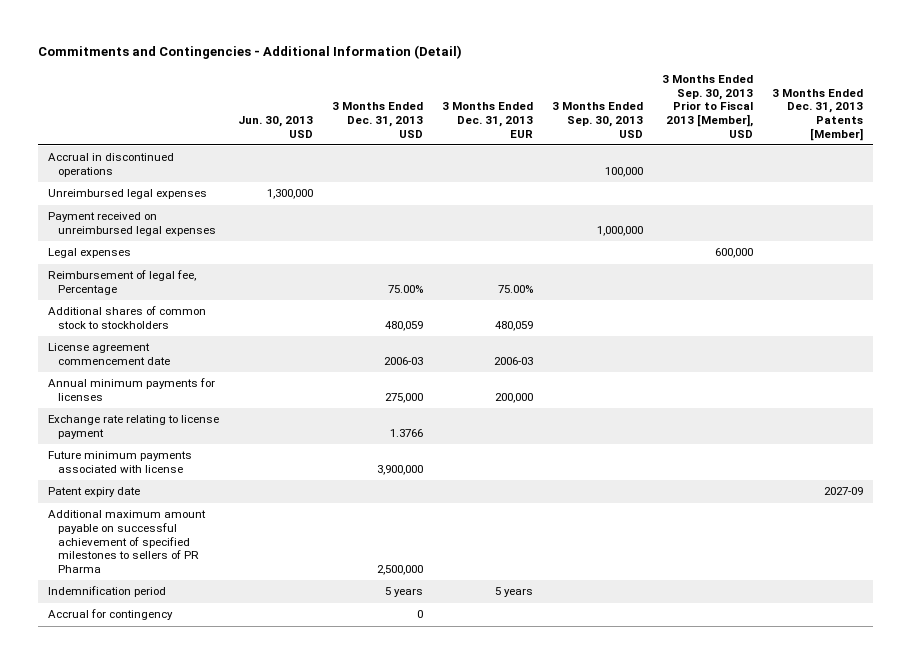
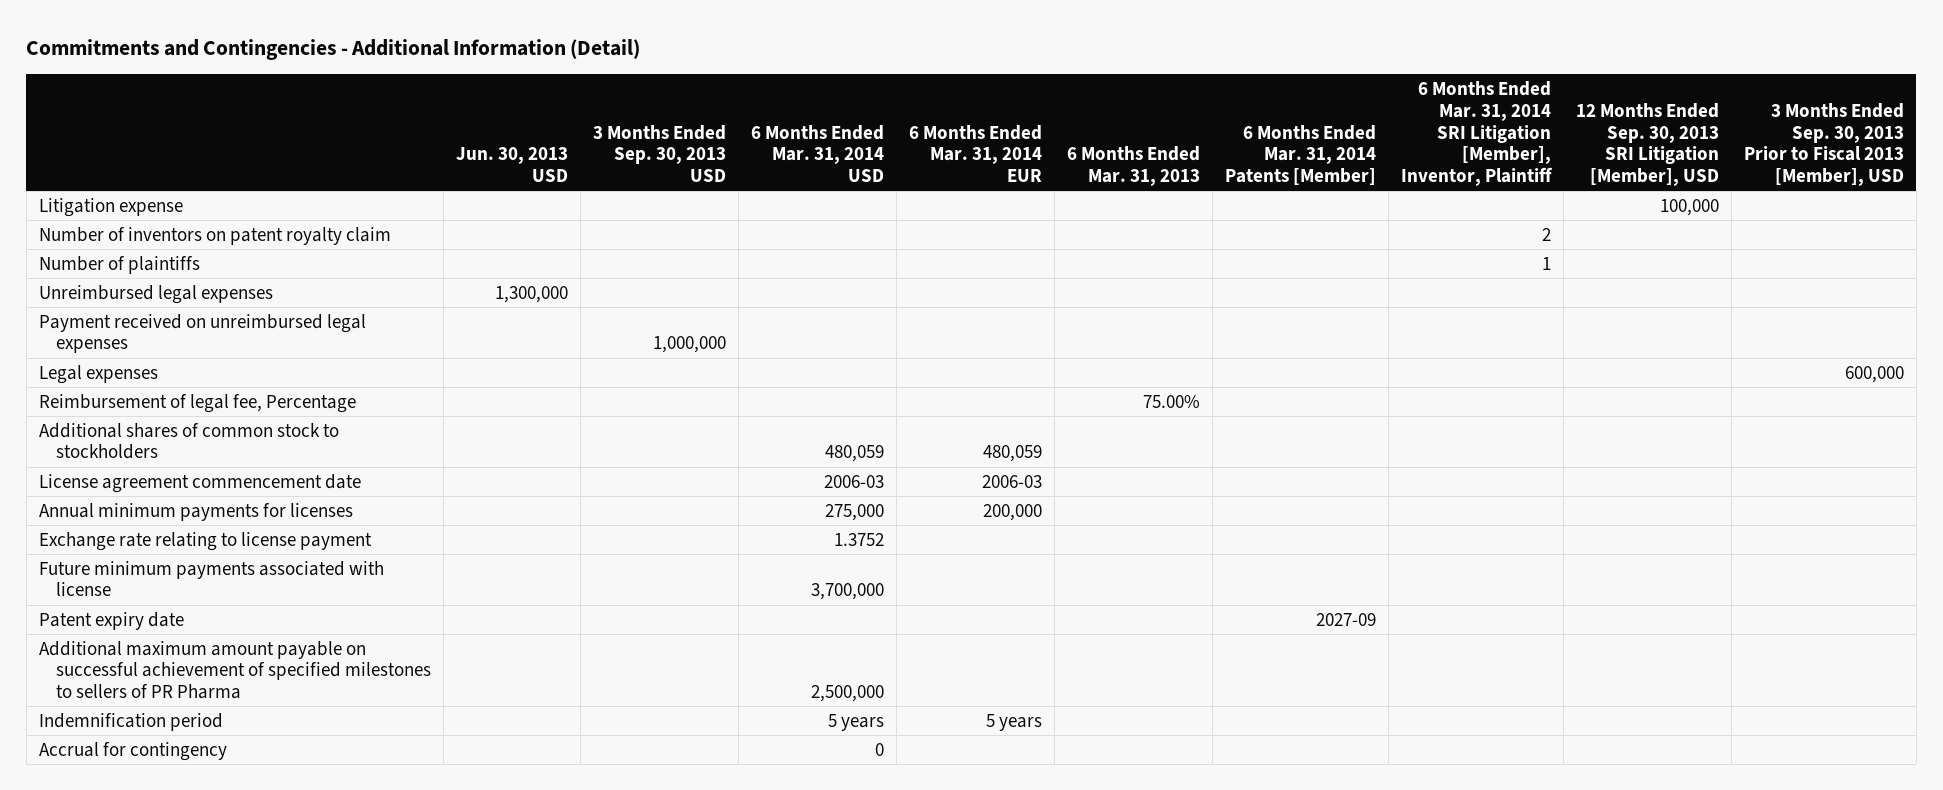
- | Jun. 30, 2013 USD | 3 Months Ended Dec. 31, 2013 USD | 3 Months Ended Dec. 31, 2013 EUR | 3 Months Ended Sep. 30, 2013 USD | 3 Months Ended Sep. 30, 2013 Prior to Fiscal 2013 [Member], USD | 3 Months Ended Dec. 31, 2013 Patents [Member]
+ | Jun. 30, 2013 USD | 3 Months Ended Sep. 30, 2013 USD | 6 Months Ended Mar. 31, 2014 USD | 6 Months Ended Mar. 31, 2014 EUR | 6 Months Ended Mar. 31, 2013 | 6 Months Ended Mar. 31, 2014 Patents [Member] | 6 Months Ended Mar. 31, 2014 SRI Litigation [Member], Inventor, Plaintiff | 12 Months Ended Sep. 30, 2013 SRI Litigation [Member], USD | 3 Months Ended Sep. 30, 2013 Prior to Fiscal 2013 [Member], USD
- Accrual in discontinued operations | | | | 100,000 | |
+ Litigation expense | | | | | | | | 100,000 |
+ Number of inventors on patent royalty claim | | | | | | | 2 | |
+ Number of plaintiffs | | | | | | | 1 | |

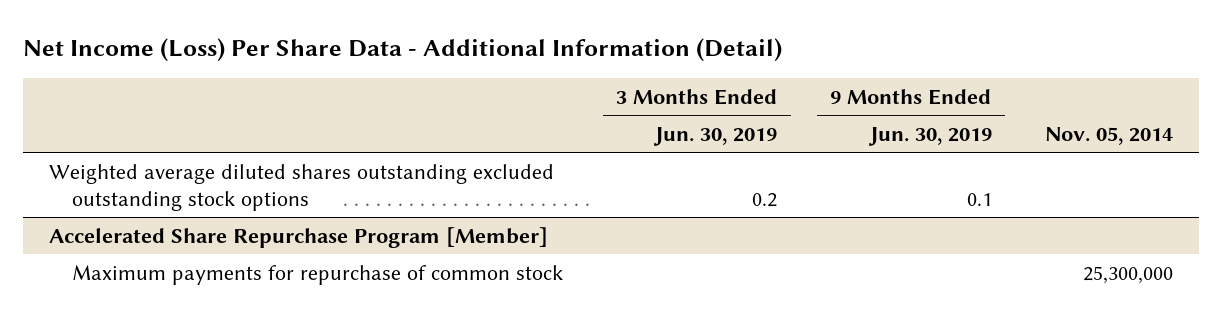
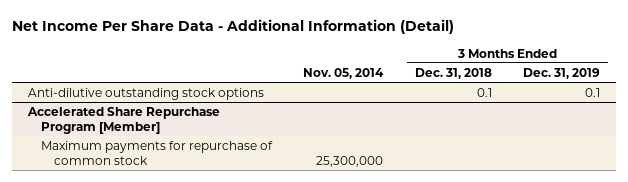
- Net Income (Loss) Per Share Data - Additional Information (Detail)
+ Net Income Per Share Data - Additional Information (Detail)
- | 3 Months Ended Jun. 30, 2019 | 9 Months Ended Jun. 30, 2019 | Nov. 05, 2014
+ | Nov. 05, 2014 | 3 Months Ended Dec. 31, 2018 | 3 Months Ended Dec. 31, 2019
- Weighted average diluted shares outstanding excluded outstanding stock options | 0.2 | 0.1 |
+ Anti-dilutive outstanding stock options | | 0.1 | 0.1

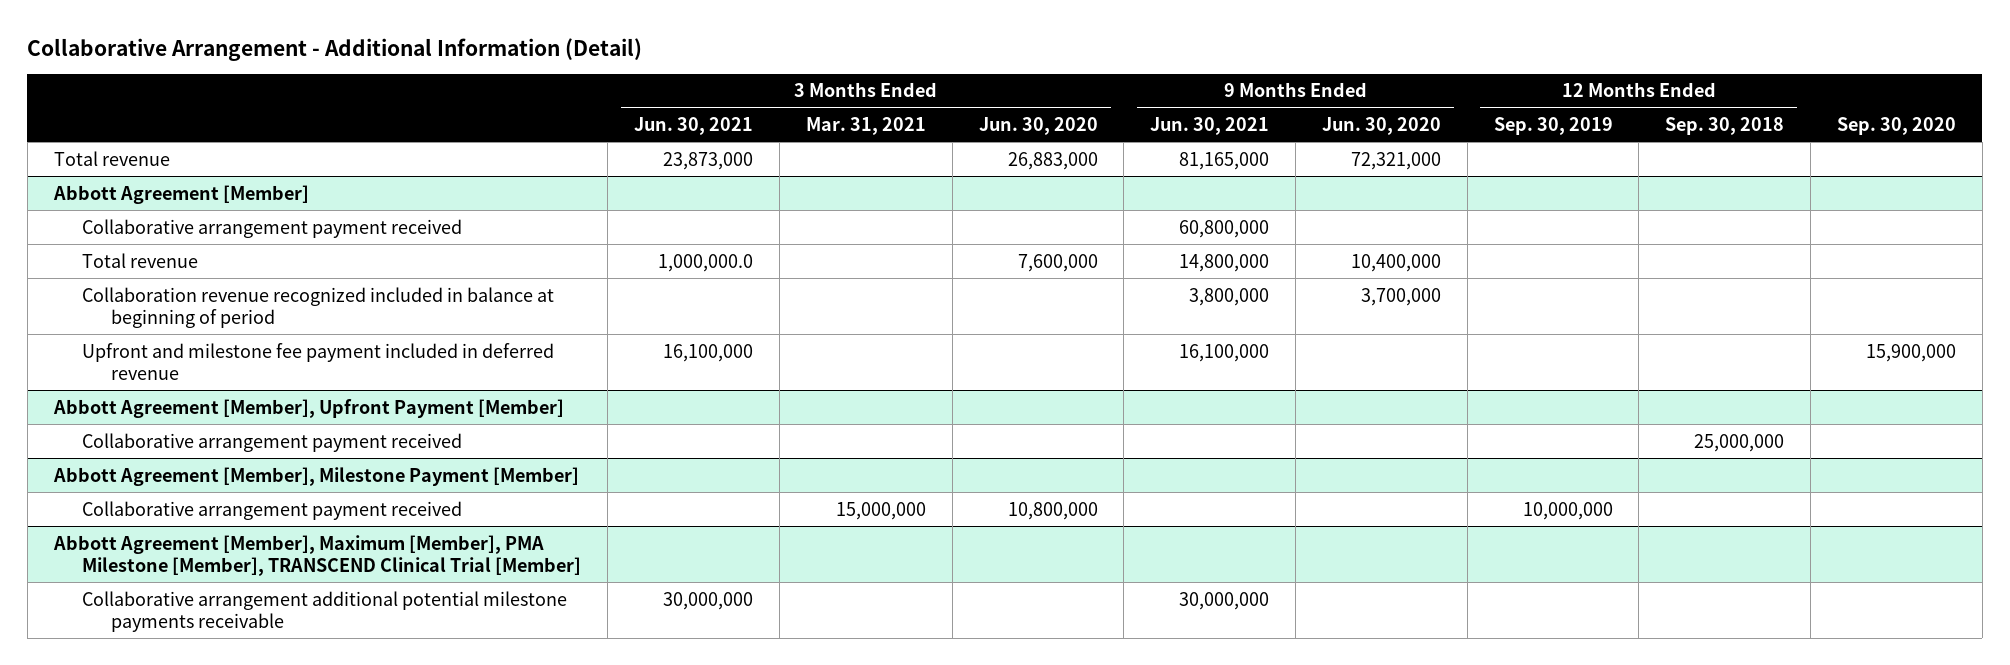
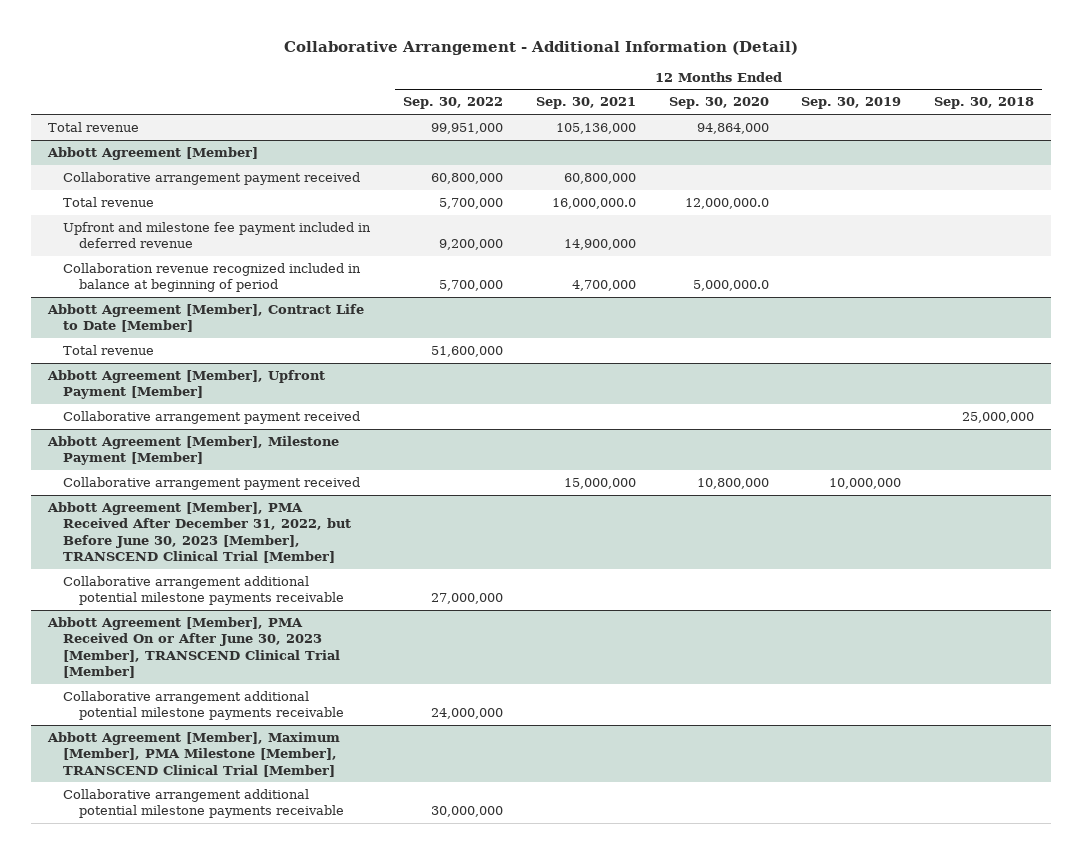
- | 3 Months Ended Jun. 30, 2021 | 3 Months Ended Mar. 31, 2021 | 3 Months Ended Jun. 30, 2020 | 9 Months Ended Jun. 30, 2021 | 9 Months Ended Jun. 30, 2020 | 12 Months Ended Sep. 30, 2019 | 12 Months Ended Sep. 30, 2018 | Sep. 30, 2020
+ | 12 Months Ended Sep. 30, 2022 | 12 Months Ended Sep. 30, 2021 | 12 Months Ended Sep. 30, 2020 | 12 Months Ended Sep. 30, 2019 | 12 Months Ended Sep. 30, 2018
@ Abbott Agreement [Member]
moved down: Collaboration revenue recognized included in balance at beginning of period | 5,700,000 | 4,700,000 | 5,000,000.0 | |
+ Abbott Agreement [Member], Contract Life to Date [Member]
+ Total revenue | 51,600,000 | | | |
+ Abbott Agreement [Member], PMA Received After December 31, 2022, but Before June 30, 2023 [Member], TRANSCEND Clinical Trial [Member]
+ Collaborative arrangement additional potential milestone payments receivable | 27,000,000 | | | |
+ Abbott Agreement [Member], PMA Received On or After June 30, 2023 [Member], TRANSCEND Clinical Trial [Member]
+ Collaborative arrangement additional potential milestone payments receivable | 24,000,000 | | | |

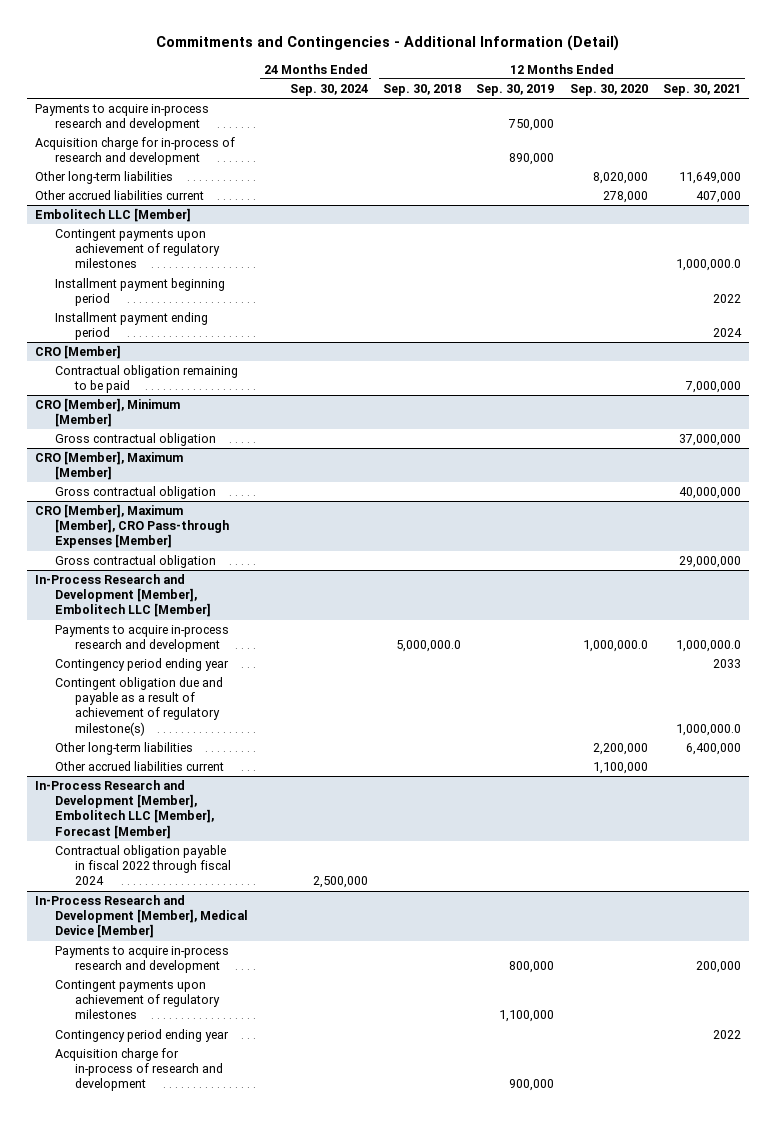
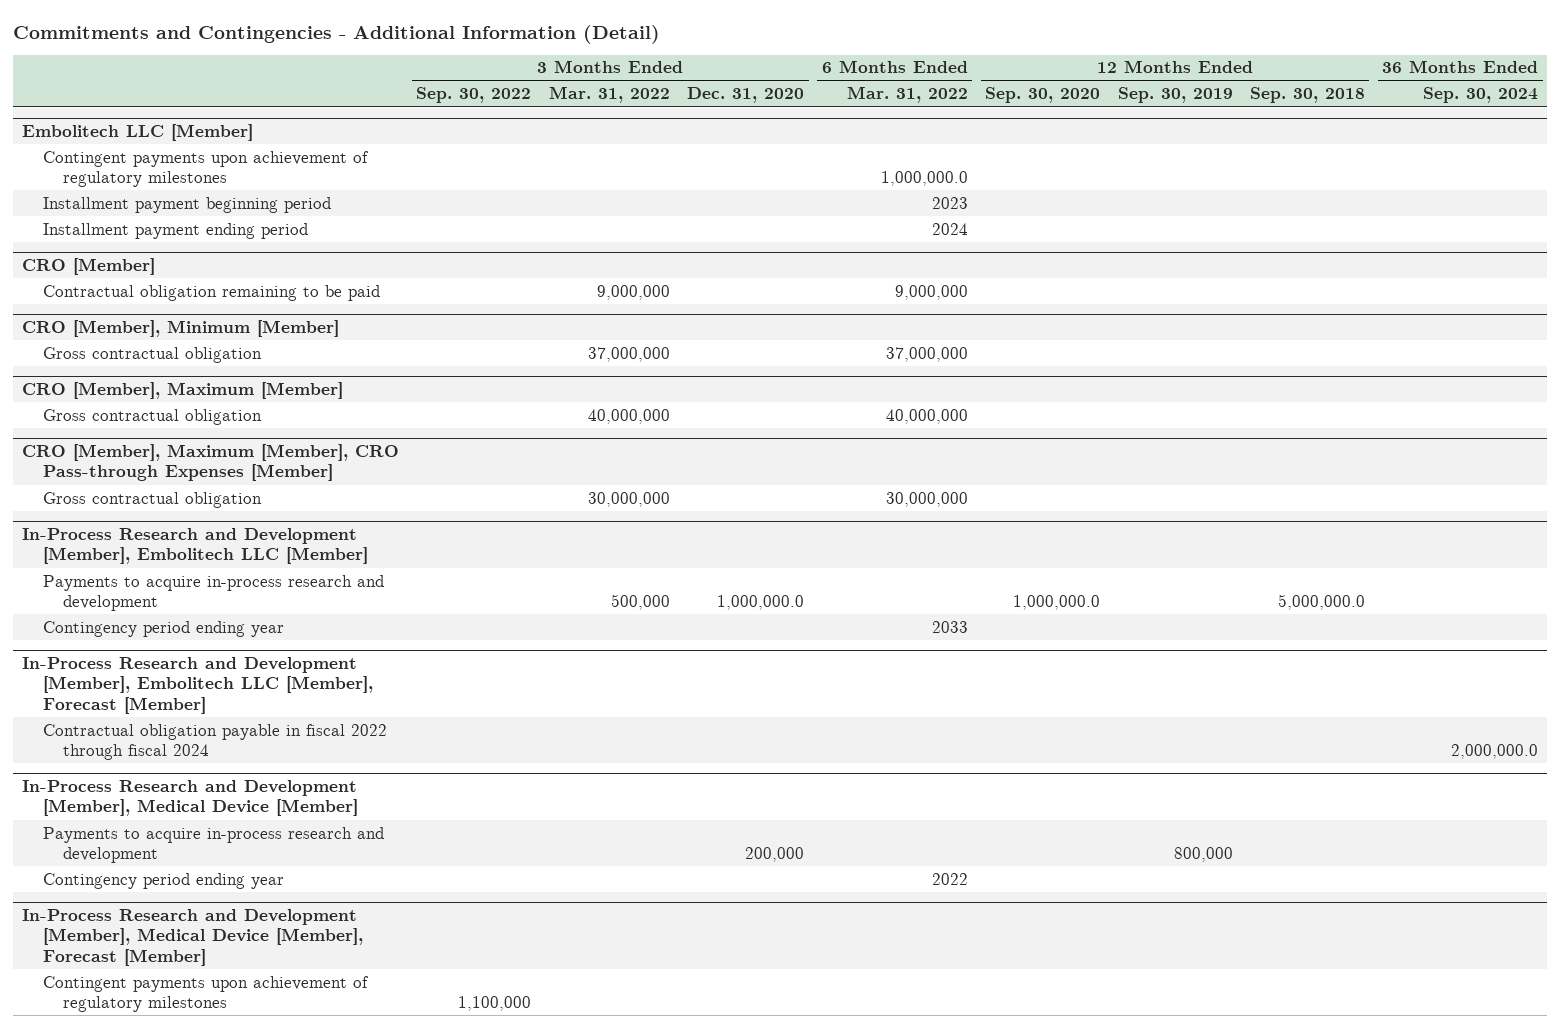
- | 24 Months Ended Sep. 30, 2024 | 12 Months Ended Sep. 30, 2018 | 12 Months Ended Sep. 30, 2019 | 12 Months Ended Sep. 30, 2020 | 12 Months Ended Sep. 30, 2021
+ | 3 Months Ended Sep. 30, 2022 | 3 Months Ended Mar. 31, 2022 | 3 Months Ended Dec. 31, 2020 | 6 Months Ended Mar. 31, 2022 | 12 Months Ended Sep. 30, 2020 | 12 Months Ended Sep. 30, 2019 | 12 Months Ended Sep. 30, 2018 | 36 Months Ended Sep. 30, 2024
- Payments to acquire in-process research and development | | | 750,000 | |
- Acquisition charge for in-process of research and development | | | 890,000 | |
- Other long-term liabilities | | | | 8,020,000 | 11,649,000
- Other accrued liabilities current | | | | 278,000 | 407,000
@ In-Process Research and Development [Member], Embolitech LLC [Member]
- Contingent obligation due and payable as a result of achievement of regulatory milestone(s) | | | | | 1,000,000.0
- Other long-term liabilities | | | | 2,200,000 | 6,400,000
- Other accrued liabilities current | | | | 1,100,000 |
@ In-Process Research and Development [Member], Medical Device [Member]
- Contingent payments upon achievement of regulatory milestones | | | 1,100,000 | |
- Acquisition charge for in-process of research and development | | | 900,000 | |
+ In-Process Research and Development [Member], Medical Device [Member], Forecast [Member]
+ Contingent payments upon achievement of regulatory milestones | 1,100,000 | | | | | | |

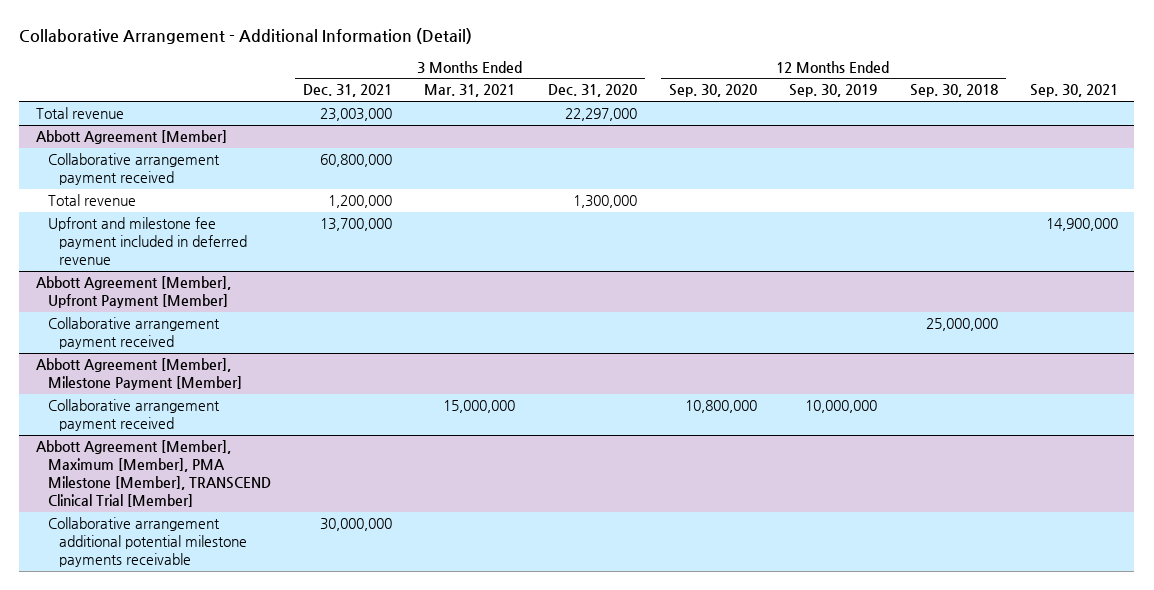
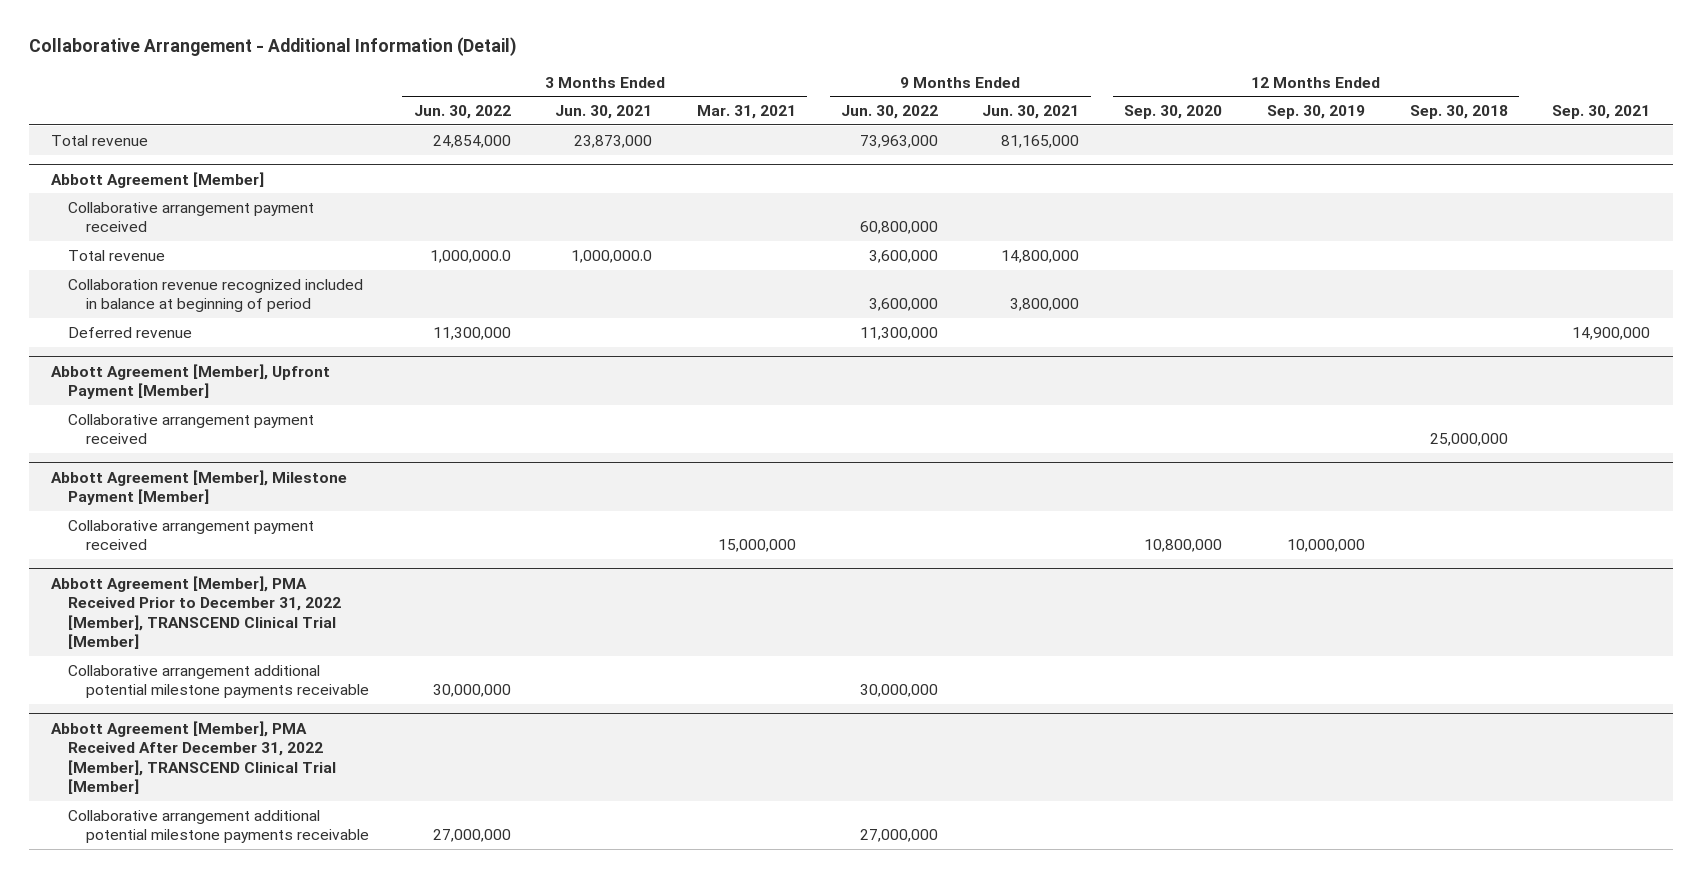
- | 3 Months Ended Dec. 31, 2021 | 3 Months Ended Mar. 31, 2021 | 3 Months Ended Dec. 31, 2020 | 12 Months Ended Sep. 30, 2020 | 12 Months Ended Sep. 30, 2019 | 12 Months Ended Sep. 30, 2018 | Sep. 30, 2021
+ | 3 Months Ended Jun. 30, 2022 | 3 Months Ended Jun. 30, 2021 | 3 Months Ended Mar. 31, 2021 | 9 Months Ended Jun. 30, 2022 | 9 Months Ended Jun. 30, 2021 | 12 Months Ended Sep. 30, 2020 | 12 Months Ended Sep. 30, 2019 | 12 Months Ended Sep. 30, 2018 | Sep. 30, 2021
@ Abbott Agreement [Member]
- Upfront and milestone fee payment included in deferred revenue | 13,700,000 | | | | | | 14,900,000
+ Collaboration revenue recognized included in balance at beginning of period | | | | 3,600,000 | 3,800,000 | | | |
+ Deferred revenue | 11,300,000 | | | 11,300,000 | | | | | 14,900,000
- Abbott Agreement [Member], Maximum [Member], PMA Milestone [Member], TRANSCEND Clinical Trial [Member]
- Collaborative arrangement additional potential milestone payments receivable | 30,000,000 | | | | | |
+ Abbott Agreement [Member], PMA Received Prior to December 31, 2022 [Member], TRANSCEND Clinical Trial [Member]
+ Collaborative arrangement additional potential milestone payments receivable | 30,000,000 | | | 30,000,000 | | | | |
+ Abbott Agreement [Member], PMA Received After December 31, 2022 [Member], TRANSCEND Clinical Trial [Member]
+ Collaborative arrangement additional potential milestone payments receivable | 27,000,000 | | | 27,000,000 | | | | |

